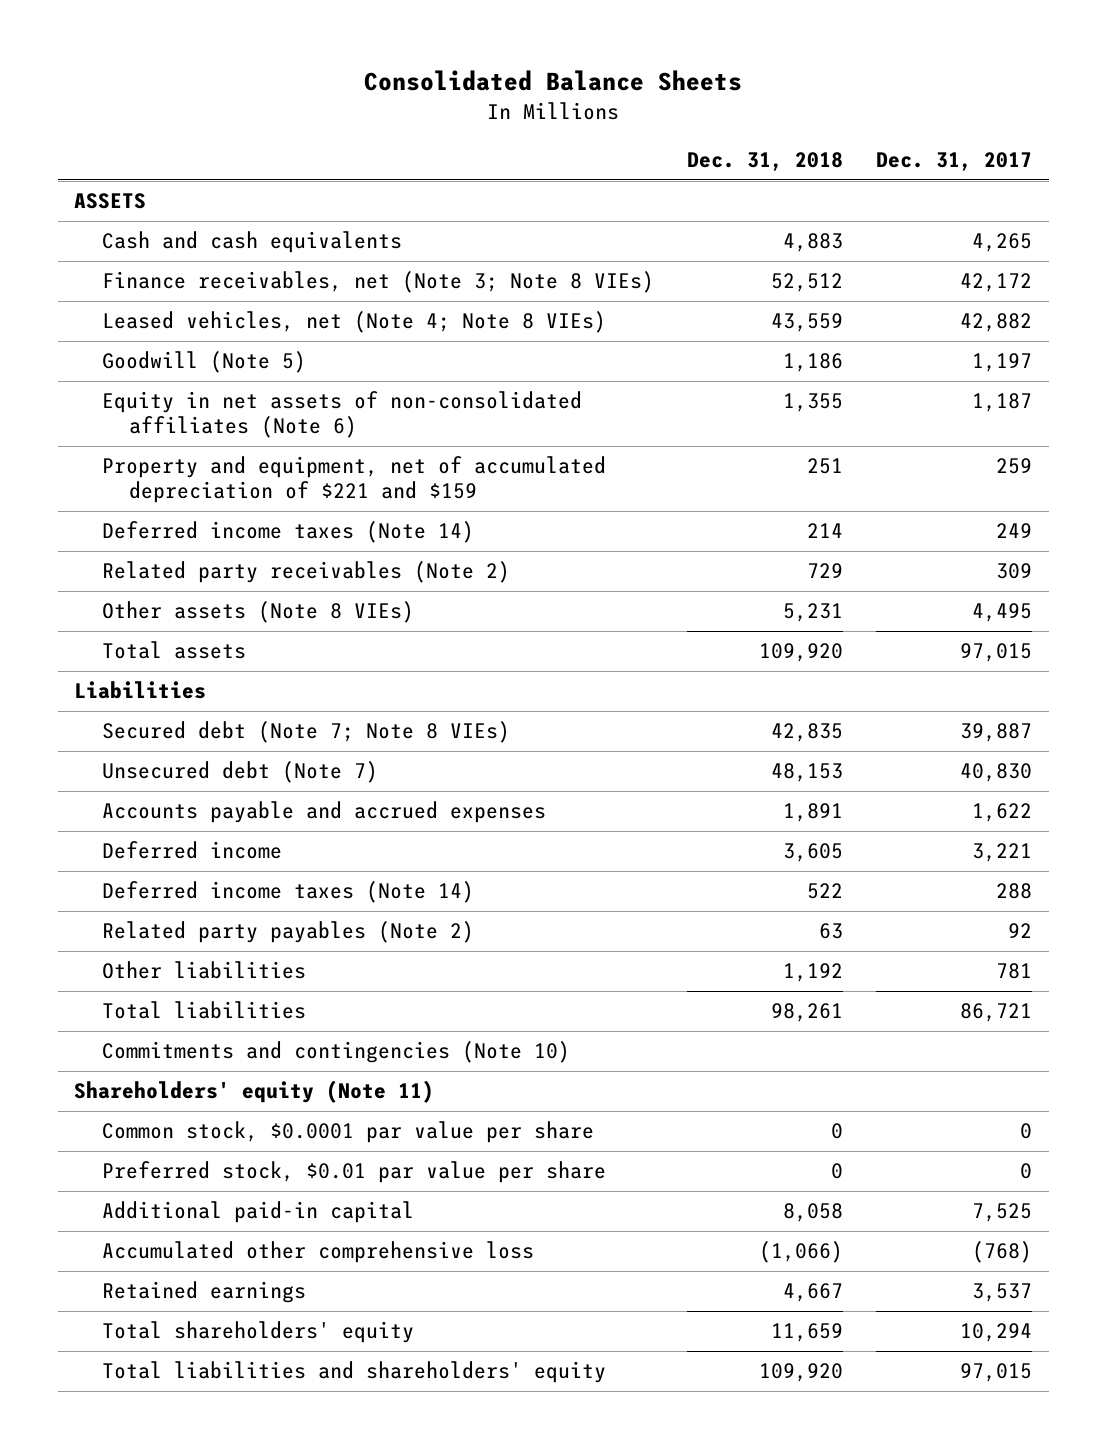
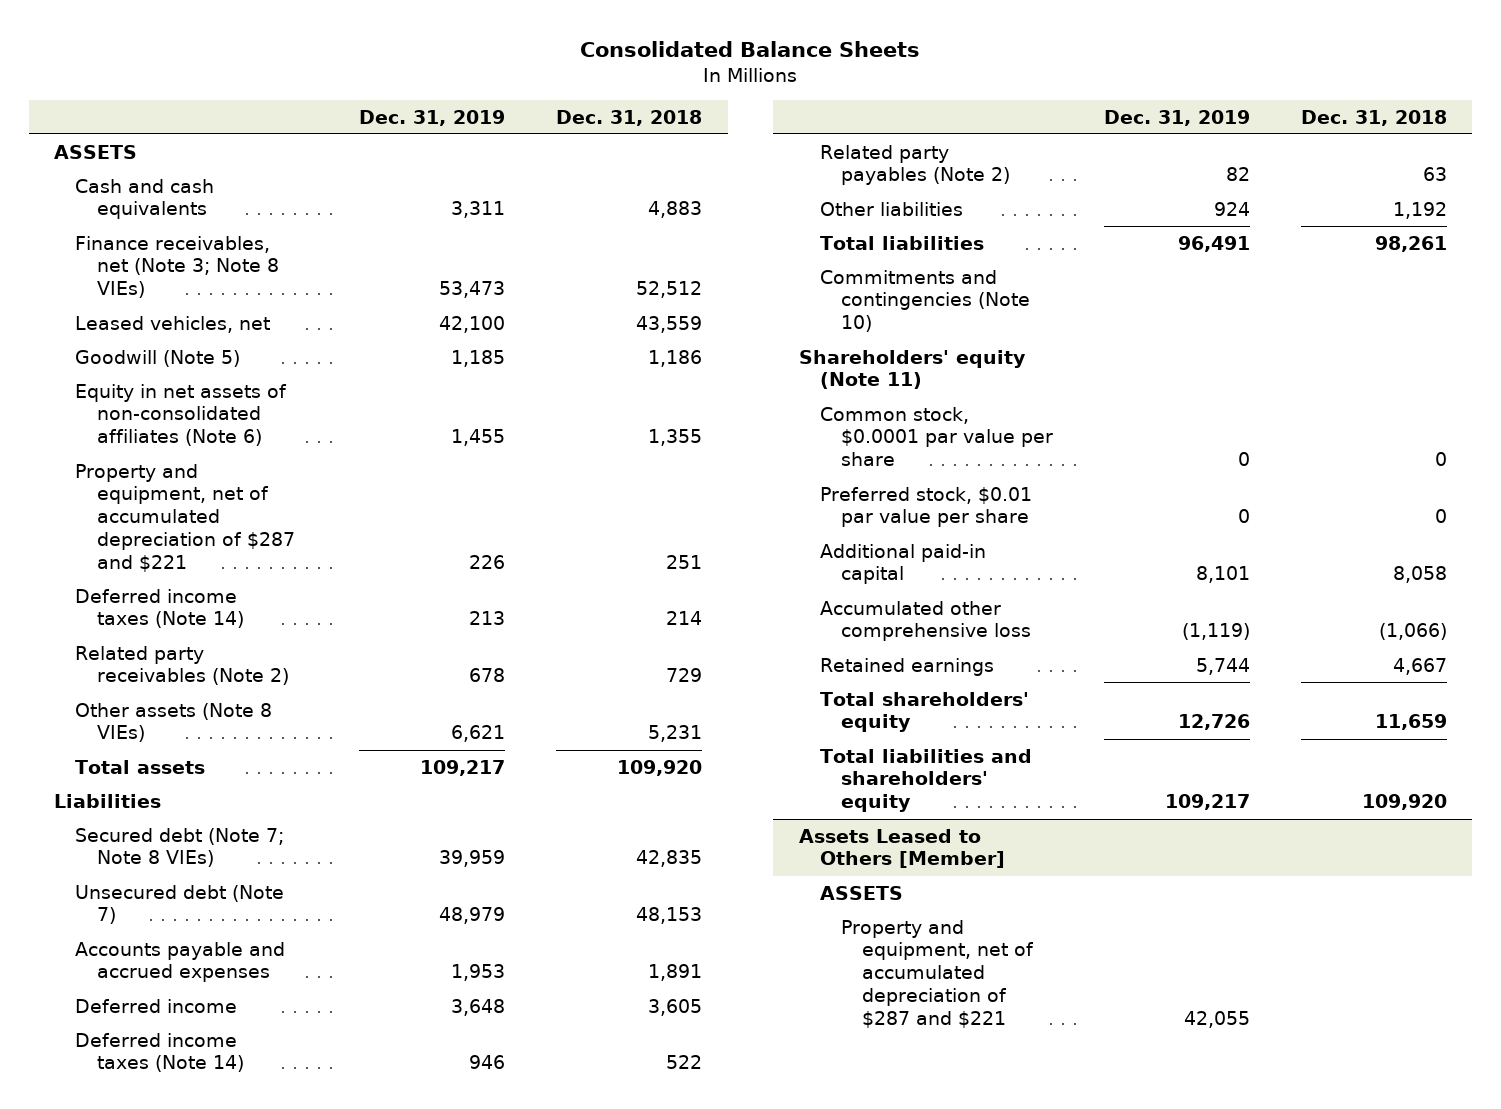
- | Dec. 31, 2018 | Dec. 31, 2017
+ | Dec. 31, 2019 | Dec. 31, 2018
- Leased vehicles, net (Note 4; Note 8 VIEs) | 43,559 | 42,882
+ Leased vehicles, net | 42,100 | 43,559
- Property and equipment, net of accumulated depreciation of $221 and $159 | 251 | 259
+ Property and equipment, net of accumulated depreciation of $287 and $221 | 226 | 251
+ Assets Leased to Others [Member]
+ ASSETS
+ Property and equipment, net of accumulated depreciation of $287 and $221 | 42,055 |

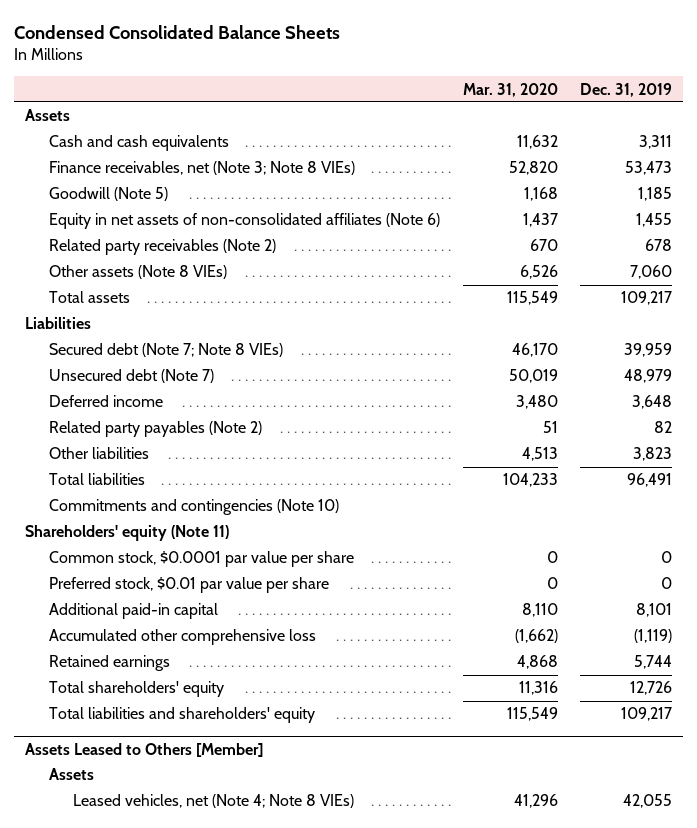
- Consolidated Balance Sheets
+ Condensed Consolidated Balance Sheets
- | Dec. 31, 2019 | Dec. 31, 2018
+ | Mar. 31, 2020 | Dec. 31, 2019
- ASSETS
+ Assets
- Leased vehicles, net | 42,100 | 43,559
- Property and equipment, net of accumulated depreciation of $287 and $221 | 226 | 251
- Deferred income taxes (Note 14) | 213 | 214
- Other assets (Note 8 VIEs) | 6,621 | 5,231
+ Other assets (Note 8 VIEs) | 6,526 | 7,060
- Accounts payable and accrued expenses | 1,953 | 1,891
- Deferred income taxes (Note 14) | 946 | 522
- Other liabilities | 924 | 1,192
+ Other liabilities | 4,513 | 3,823
@ Assets Leased to Others [Member]
- ASSETS
- Property and equipment, net of accumulated depreciation of $287 and $221 | 42,055 |
+ Assets
+ Leased vehicles, net (Note 4; Note 8 VIEs) | 41,296 | 42,055

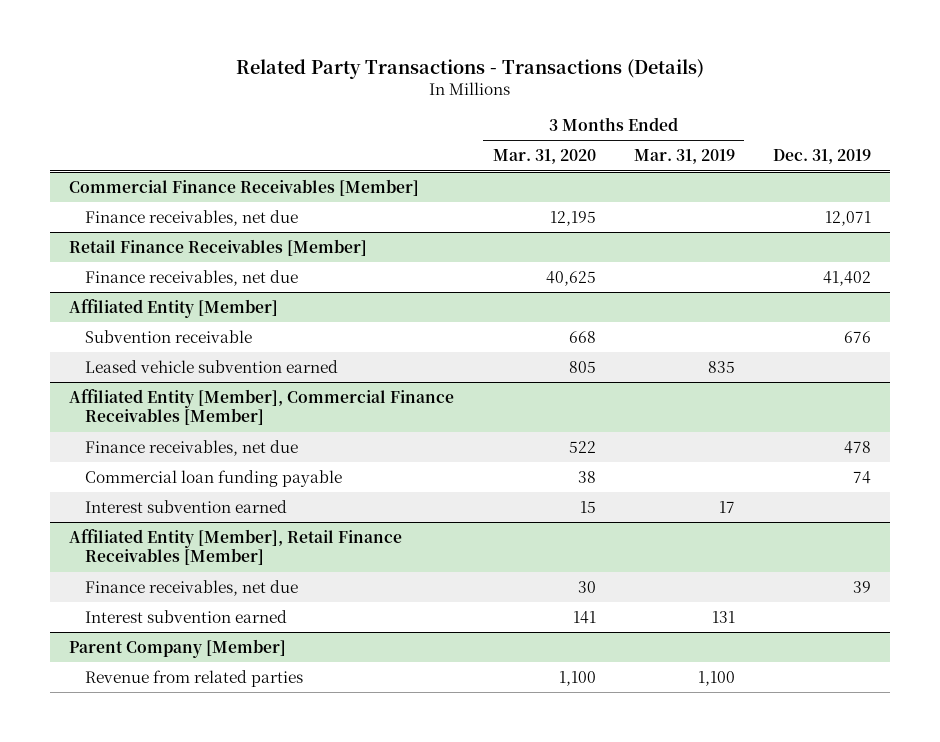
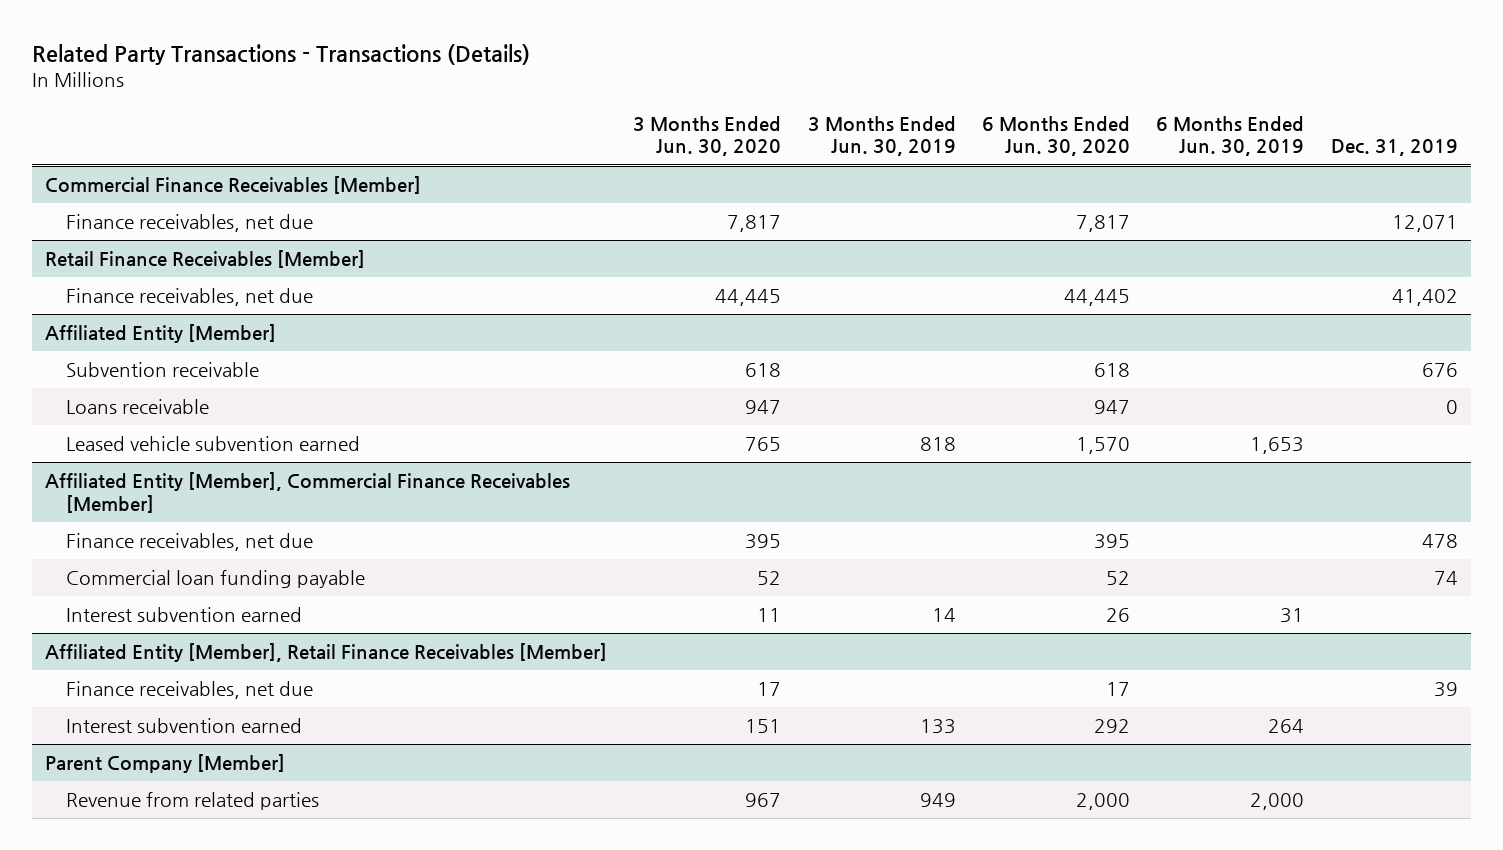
- | 3 Months Ended Mar. 31, 2020 | 3 Months Ended Mar. 31, 2019 | Dec. 31, 2019
+ | 3 Months Ended Jun. 30, 2020 | 3 Months Ended Jun. 30, 2019 | 6 Months Ended Jun. 30, 2020 | 6 Months Ended Jun. 30, 2019 | Dec. 31, 2019
@ Affiliated Entity [Member]
+ Loans receivable | 947 | | 947 | | 0

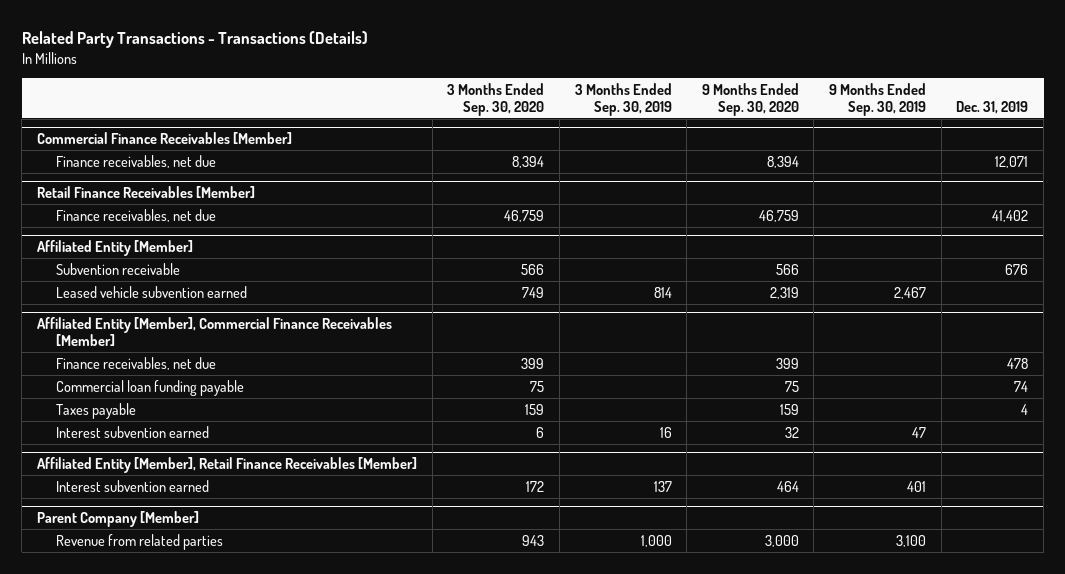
- | 3 Months Ended Jun. 30, 2020 | 3 Months Ended Jun. 30, 2019 | 6 Months Ended Jun. 30, 2020 | 6 Months Ended Jun. 30, 2019 | Dec. 31, 2019
+ | 3 Months Ended Sep. 30, 2020 | 3 Months Ended Sep. 30, 2019 | 9 Months Ended Sep. 30, 2020 | 9 Months Ended Sep. 30, 2019 | Dec. 31, 2019
@ Affiliated Entity [Member]
- Loans receivable | 947 | | 947 | | 0
@ Affiliated Entity [Member], Commercial Finance Receivables [Member]
+ Taxes payable | 159 | | 159 | | 4
@ Affiliated Entity [Member], Retail Finance Receivables [Member]
- Finance receivables, net due | 17 | | 17 | | 39

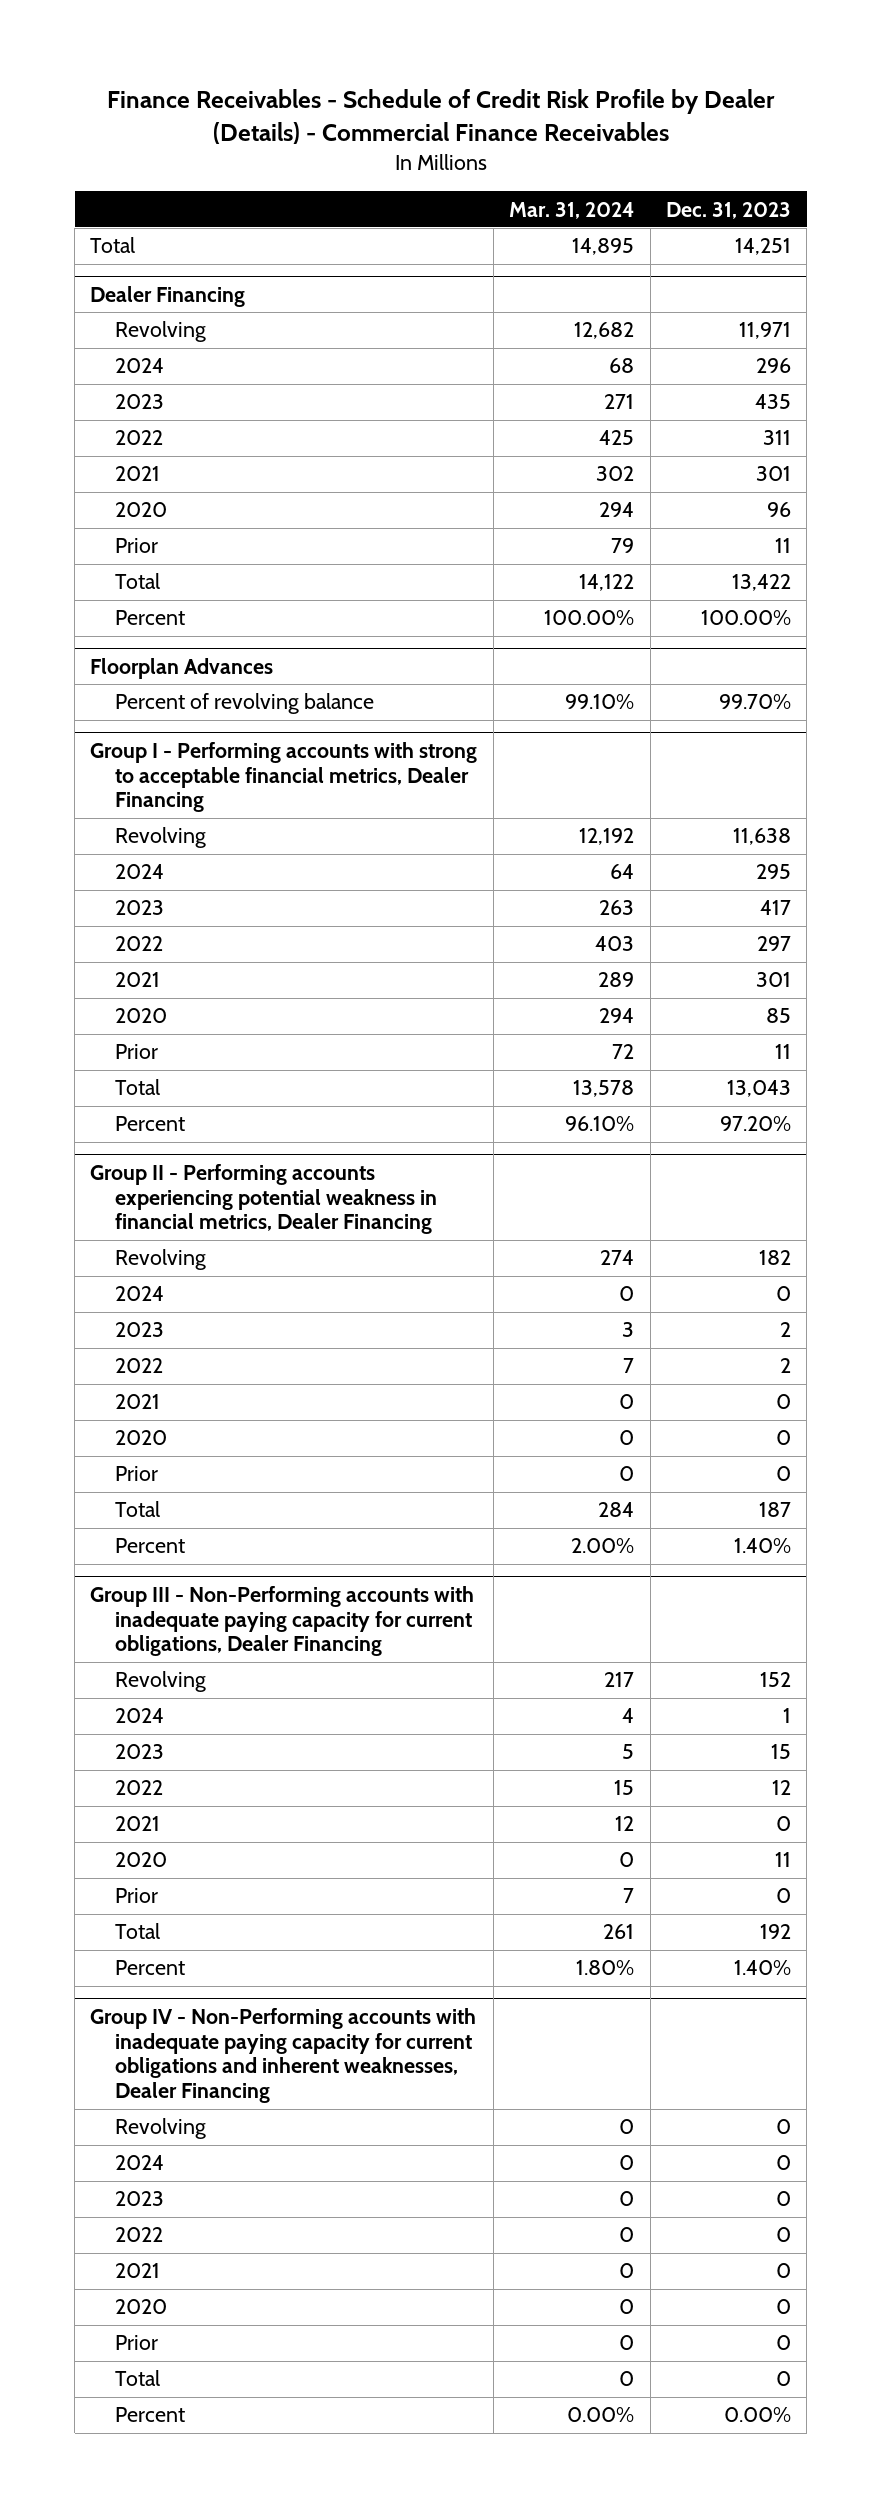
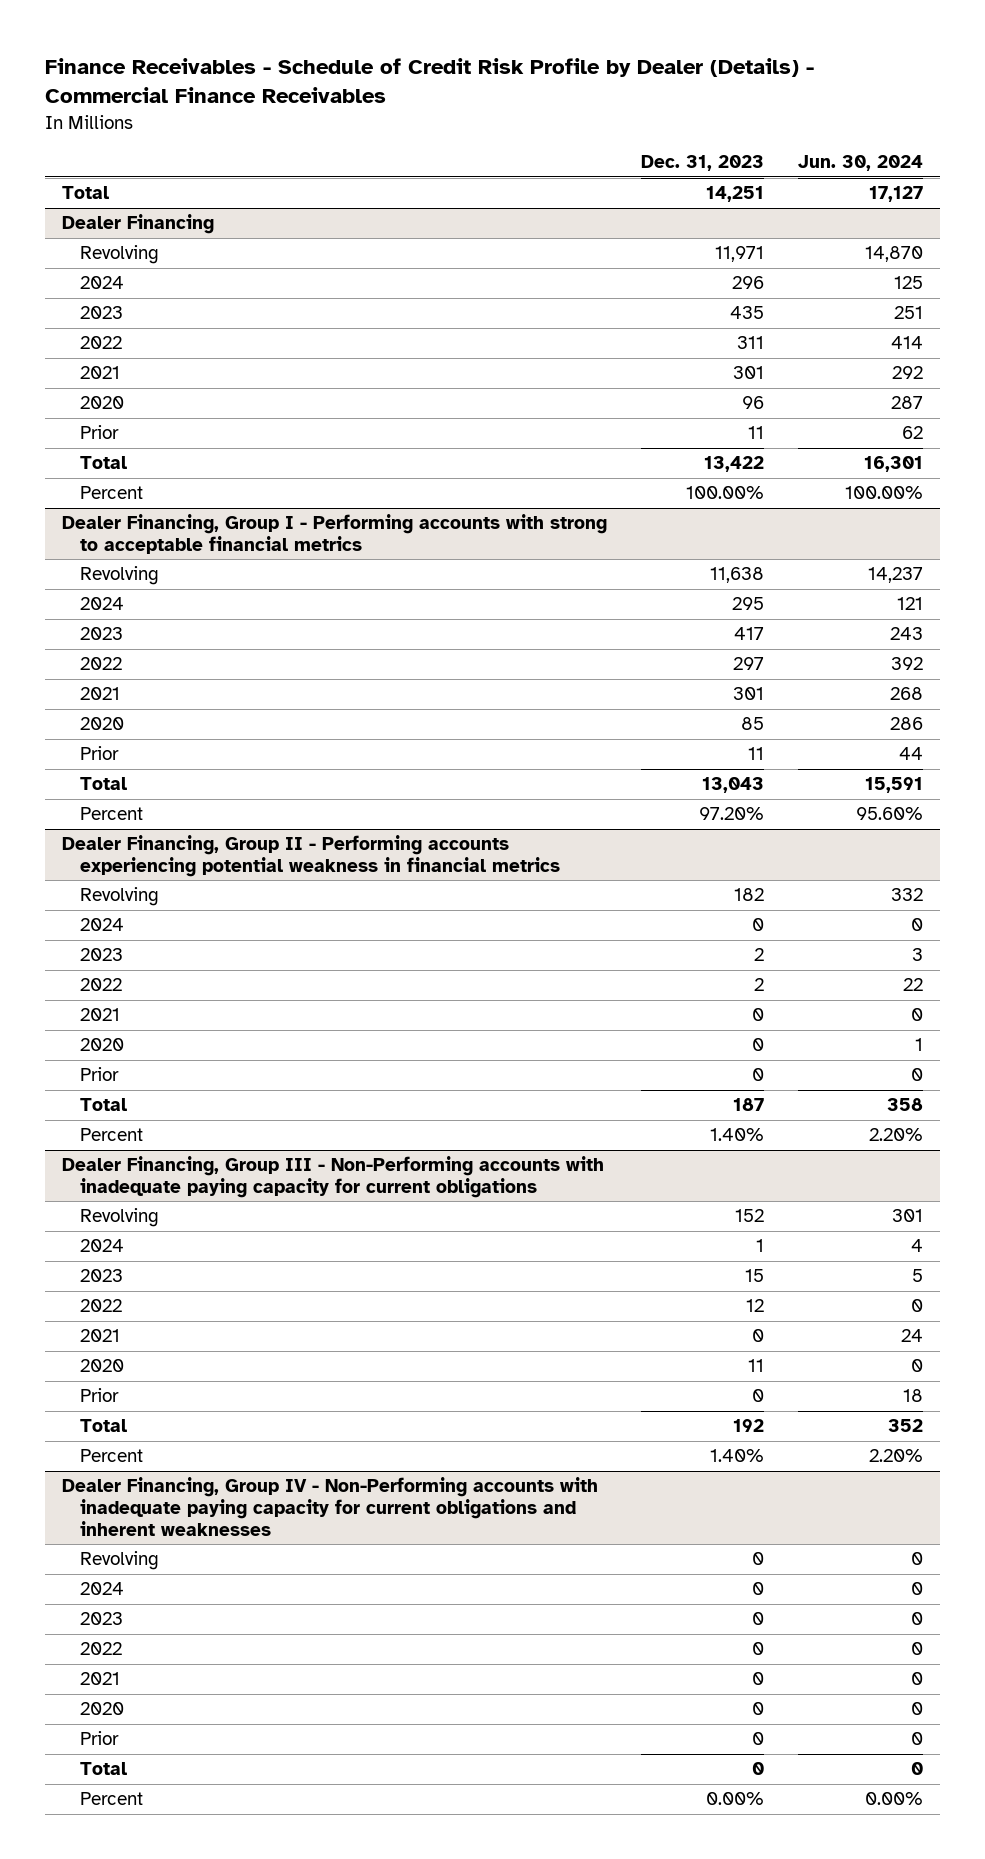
- | Mar. 31, 2024 | Dec. 31, 2023
+ | Dec. 31, 2023 | Jun. 30, 2024
- Floorplan Advances
- Percent of revolving balance | 99.10% | 99.70%
- Group I - Performing accounts with strong to acceptable financial metrics, Dealer Financing
+ Dealer Financing, Group I - Performing accounts with strong to acceptable financial metrics
- Group II - Performing accounts experiencing potential weakness in financial metrics, Dealer Financing
+ Dealer Financing, Group II - Performing accounts experiencing potential weakness in financial metrics
- Group III - Non-Performing accounts with inadequate paying capacity for current obligations, Dealer Financing
+ Dealer Financing, Group III - Non-Performing accounts with inadequate paying capacity for current obligations
- Group IV - Non-Performing accounts with inadequate paying capacity for current obligations and inherent weaknesses, Dealer Financing
+ Dealer Financing, Group IV - Non-Performing accounts with inadequate paying capacity for current obligations and inherent weaknesses

